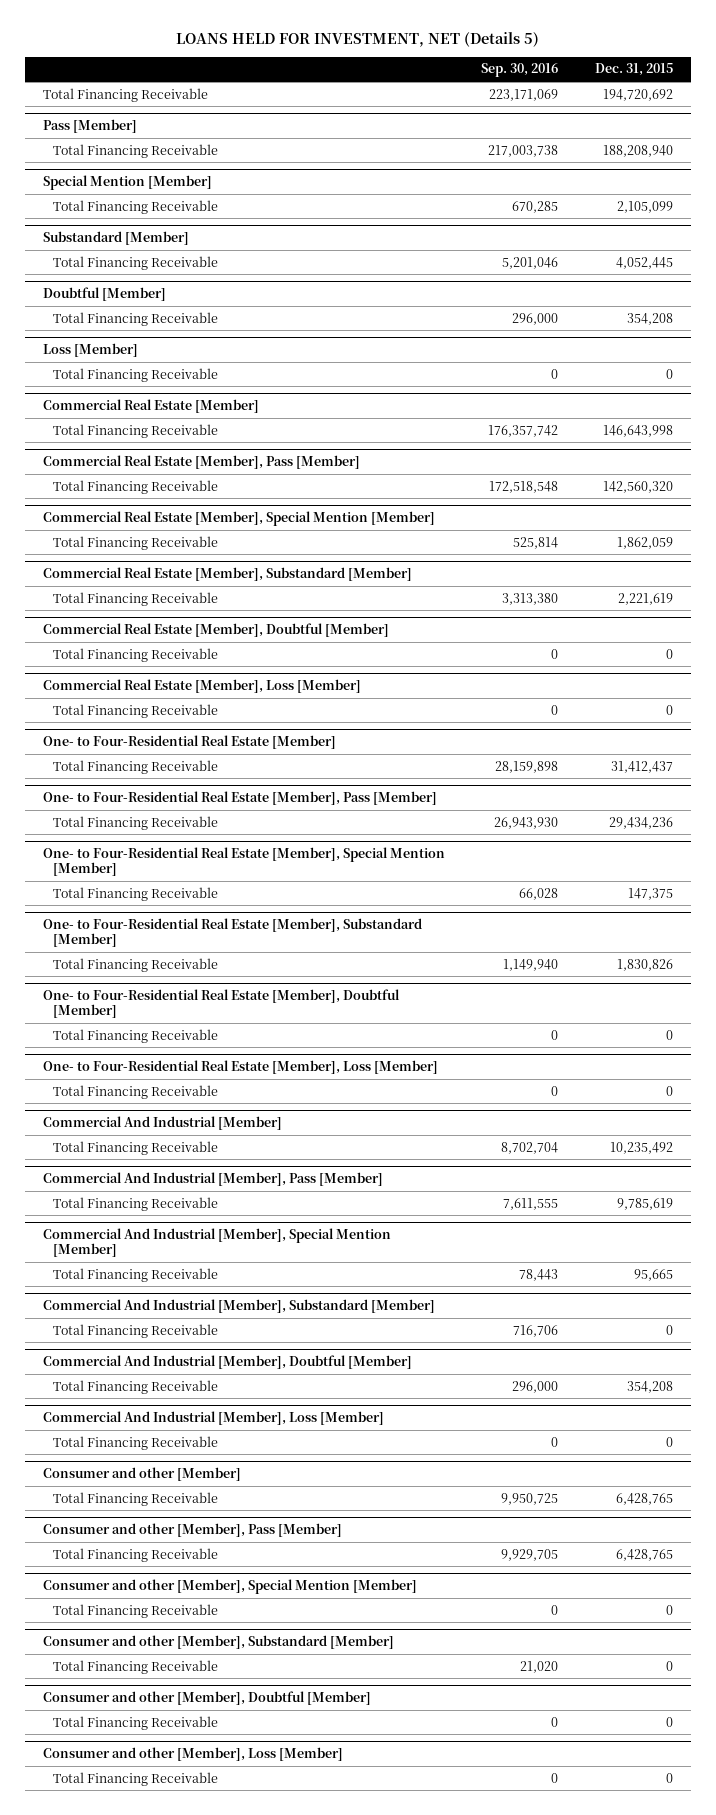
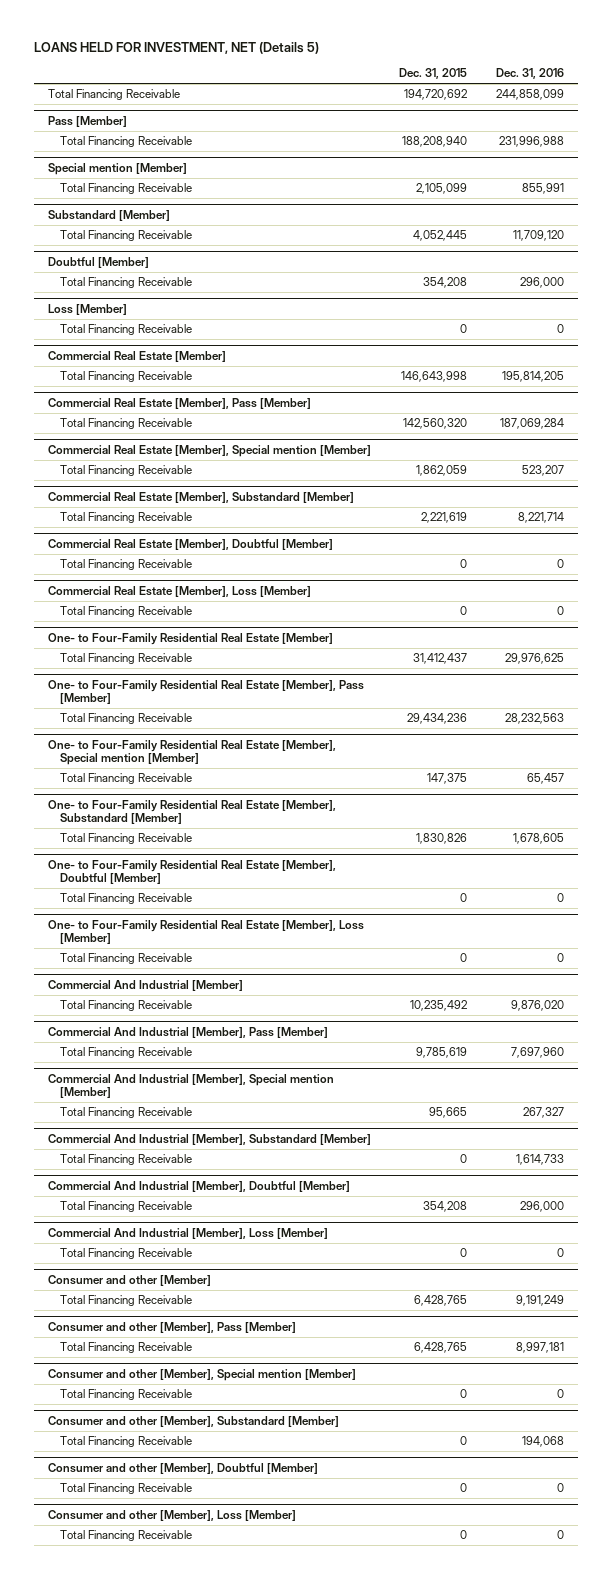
- | Sep. 30, 2016 | Dec. 31, 2015
+ | Dec. 31, 2015 | Dec. 31, 2016
- Special Mention [Member]
+ Special mention [Member]
- Commercial Real Estate [Member], Special Mention [Member]
+ Commercial Real Estate [Member], Special mention [Member]
- One- to Four-Residential Real Estate [Member]
+ One- to Four-Family Residential Real Estate [Member]
- One- to Four-Residential Real Estate [Member], Pass [Member]
+ One- to Four-Family Residential Real Estate [Member], Pass [Member]
- One- to Four-Residential Real Estate [Member], Special Mention [Member]
+ One- to Four-Family Residential Real Estate [Member], Special mention [Member]
- One- to Four-Residential Real Estate [Member], Substandard [Member]
+ One- to Four-Family Residential Real Estate [Member], Substandard [Member]
- One- to Four-Residential Real Estate [Member], Doubtful [Member]
+ One- to Four-Family Residential Real Estate [Member], Doubtful [Member]
- One- to Four-Residential Real Estate [Member], Loss [Member]
+ One- to Four-Family Residential Real Estate [Member], Loss [Member]
- Commercial And Industrial [Member], Special Mention [Member]
+ Commercial And Industrial [Member], Special mention [Member]
- Consumer and other [Member], Special Mention [Member]
+ Consumer and other [Member], Special mention [Member]

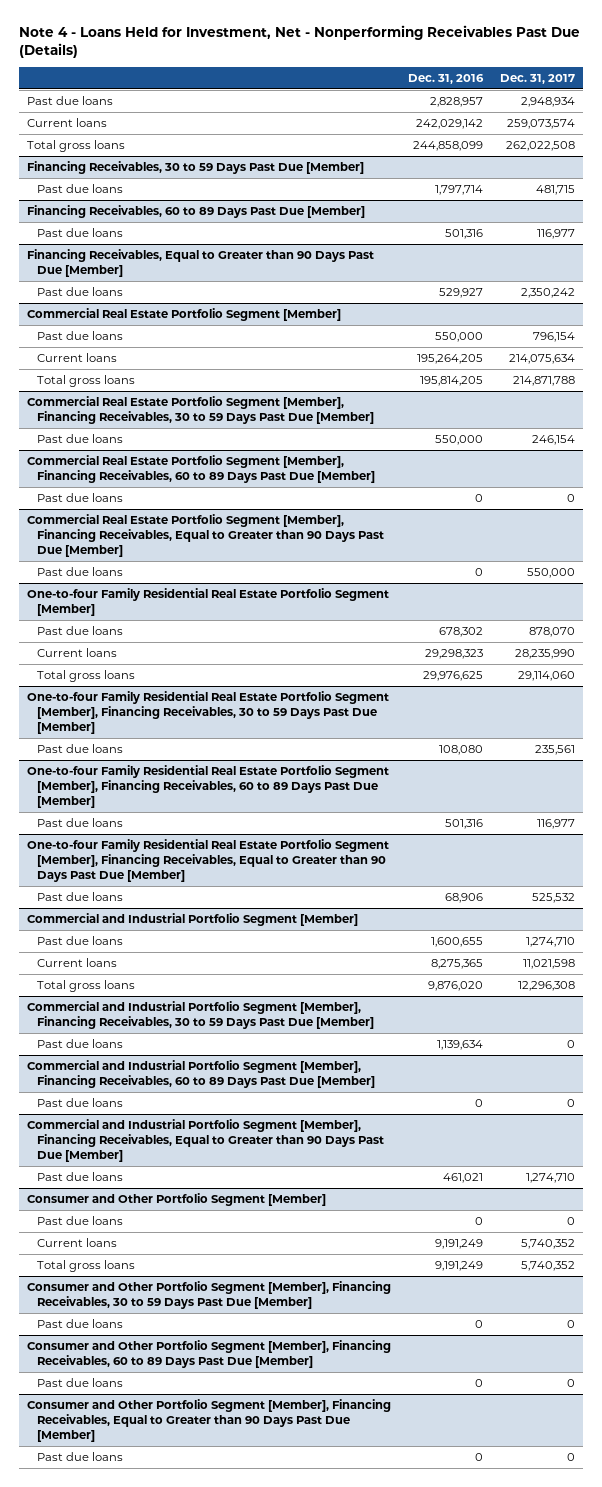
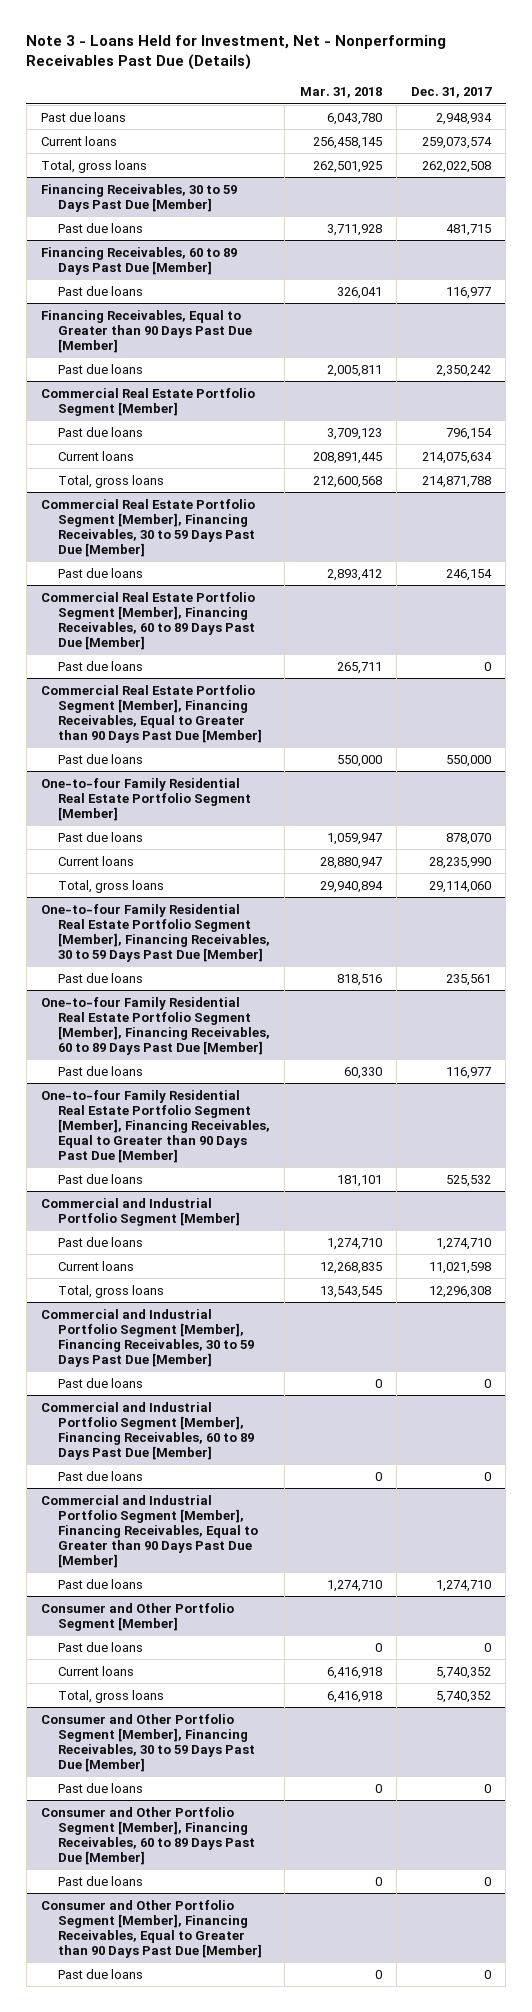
- Note 4 - Loans Held for Investment, Net - Nonperforming Receivables Past Due (Details)
+ Note 3 - Loans Held for Investment, Net - Nonperforming Receivables Past Due (Details)
- | Dec. 31, 2016 | Dec. 31, 2017
+ | Mar. 31, 2018 | Dec. 31, 2017
- Total gross loans | 244,858,099 | 262,022,508
+ Total, gross loans | 262,501,925 | 262,022,508
@ Commercial Real Estate Portfolio Segment [Member]
- Total gross loans | 195,814,205 | 214,871,788
+ Total, gross loans | 212,600,568 | 214,871,788
@ One-to-four Family Residential Real Estate Portfolio Segment [Member]
- Total gross loans | 29,976,625 | 29,114,060
+ Total, gross loans | 29,940,894 | 29,114,060
@ Commercial and Industrial Portfolio Segment [Member]
- Total gross loans | 9,876,020 | 12,296,308
+ Total, gross loans | 13,543,545 | 12,296,308
@ Consumer and Other Portfolio Segment [Member]
- Total gross loans | 9,191,249 | 5,740,352
+ Total, gross loans | 6,416,918 | 5,740,352

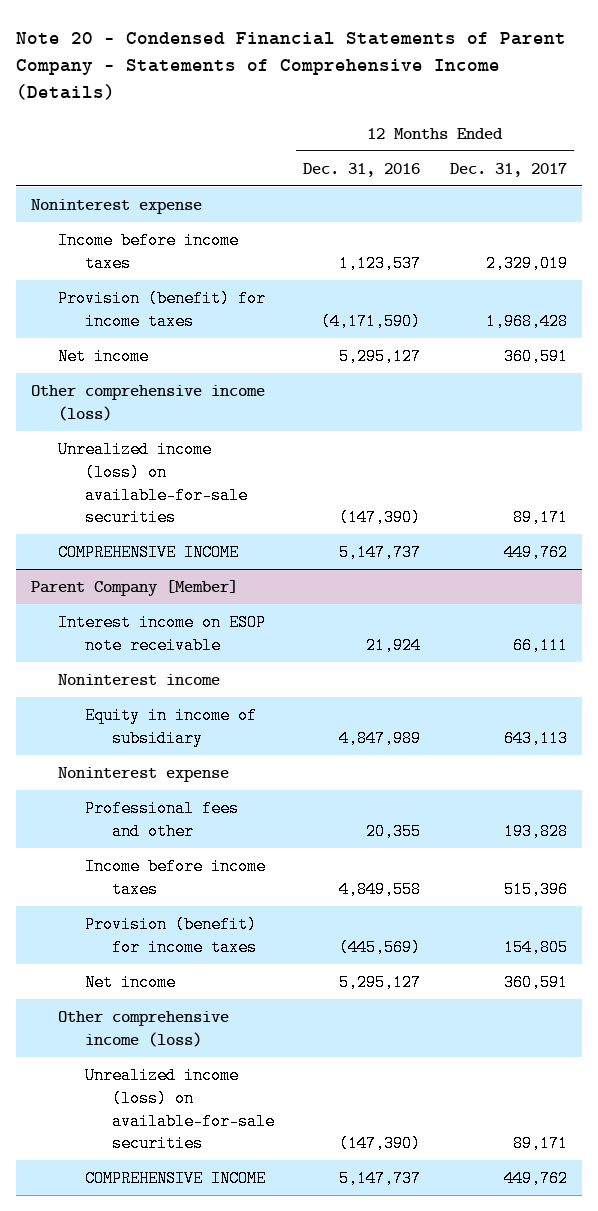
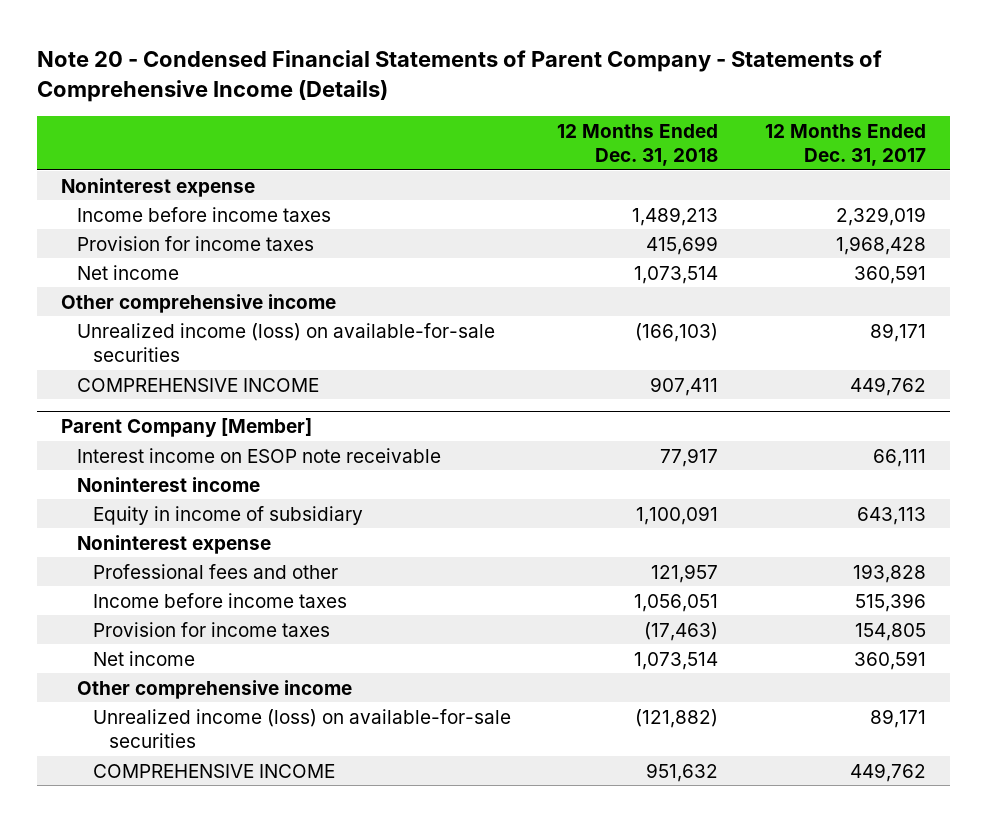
- | 12 Months Ended Dec. 31, 2016 | 12 Months Ended Dec. 31, 2017
+ | 12 Months Ended Dec. 31, 2018 | 12 Months Ended Dec. 31, 2017
- Provision (benefit) for income taxes | (4,171,590) | 1,968,428
+ Provision for income taxes | 415,699 | 1,968,428
- Other comprehensive income (loss)
+ Other comprehensive income
@ Parent Company [Member]
- Provision (benefit) for income taxes | (445,569) | 154,805
+ Provision for income taxes | (17,463) | 154,805
- Other comprehensive income (loss)
+ Other comprehensive income

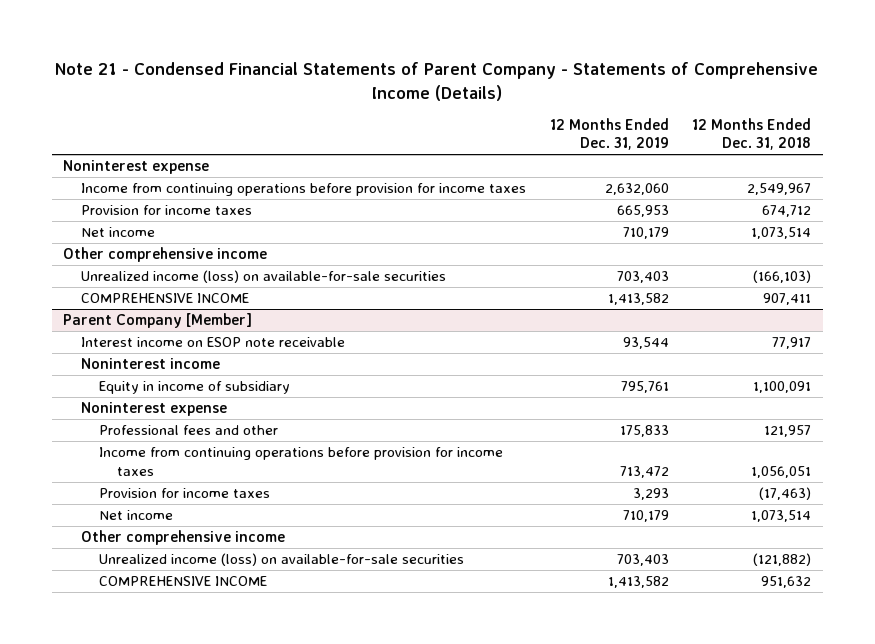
- Note 20 - Condensed Financial Statements of Parent Company - Statements of Comprehensive Income (Details)
+ Note 21 - Condensed Financial Statements of Parent Company - Statements of Comprehensive Income (Details)
- | 12 Months Ended Dec. 31, 2018 | 12 Months Ended Dec. 31, 2017
+ | 12 Months Ended Dec. 31, 2019 | 12 Months Ended Dec. 31, 2018
- Income before income taxes | 1,489,213 | 2,329,019
- Provision for income taxes | 415,699 | 1,968,428
+ Income from continuing operations before provision for income taxes | 2,632,060 | 2,549,967
+ Provision for income taxes | 665,953 | 674,712
@ Parent Company [Member]
- Income before income taxes | 1,056,051 | 515,396
+ Income from continuing operations before provision for income taxes | 713,472 | 1,056,051

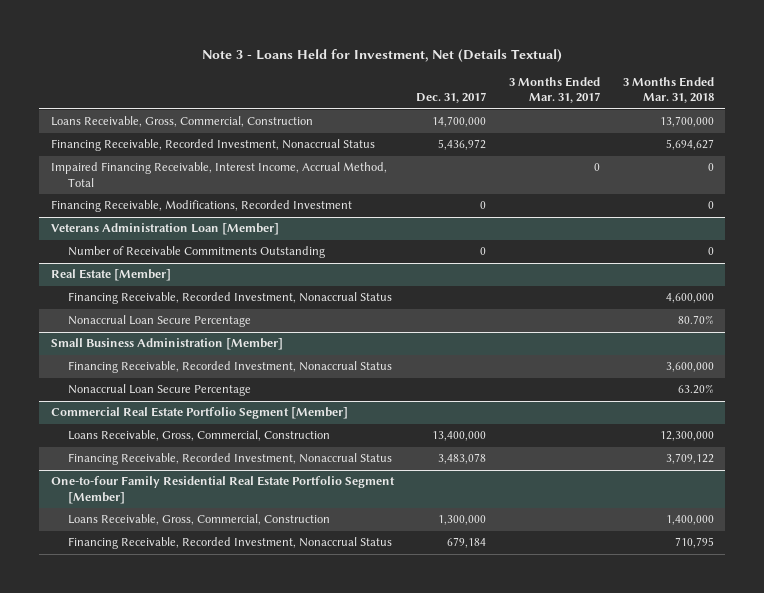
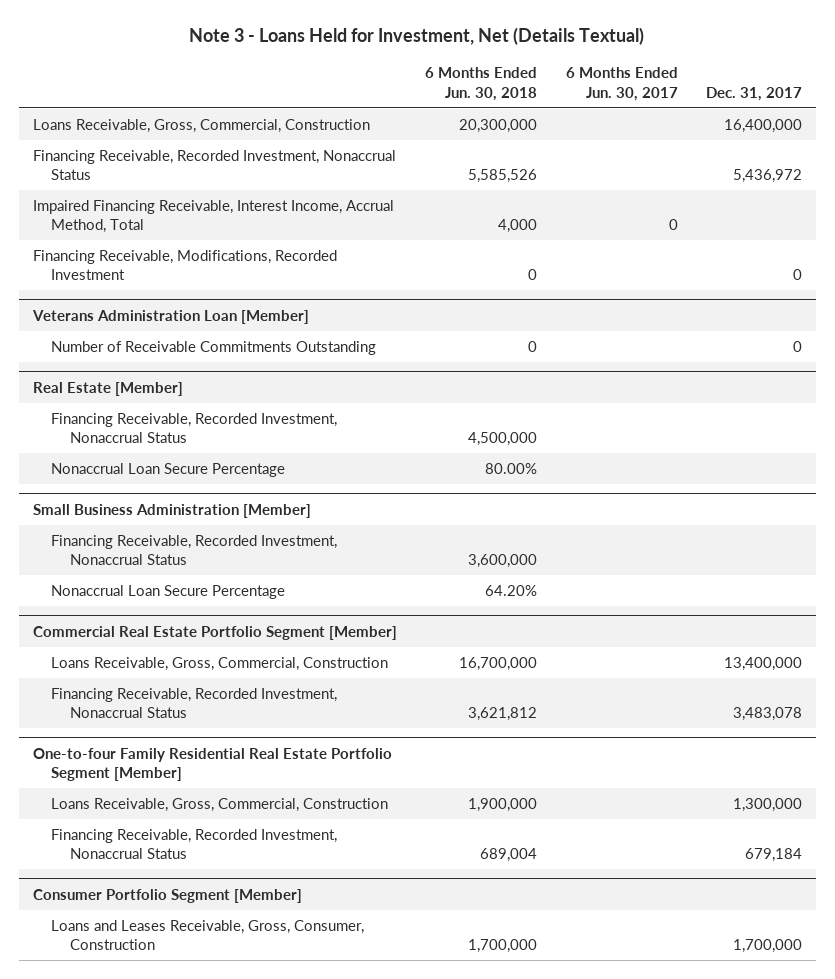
- | Dec. 31, 2017 | 3 Months Ended Mar. 31, 2017 | 3 Months Ended Mar. 31, 2018
+ | 6 Months Ended Jun. 30, 2018 | 6 Months Ended Jun. 30, 2017 | Dec. 31, 2017
- Loans Receivable, Gross, Commercial, Construction | 14,700,000 | | 13,700,000
+ Loans Receivable, Gross, Commercial, Construction | 20,300,000 | | 16,400,000
+ Consumer Portfolio Segment [Member]
+ Loans and Leases Receivable, Gross, Consumer, Construction | 1,700,000 | | 1,700,000

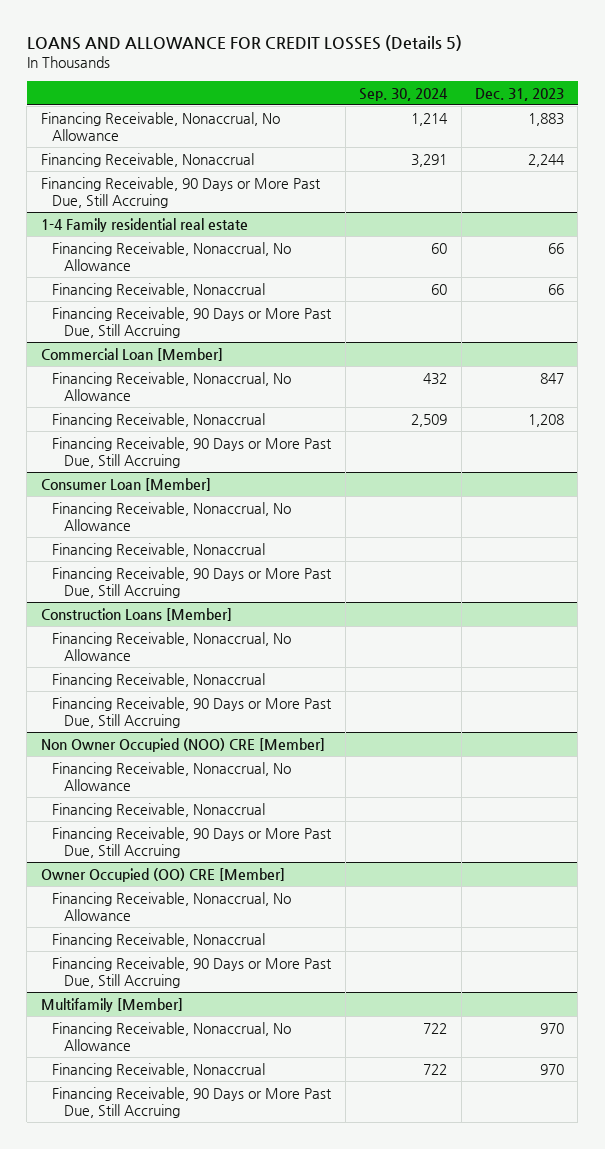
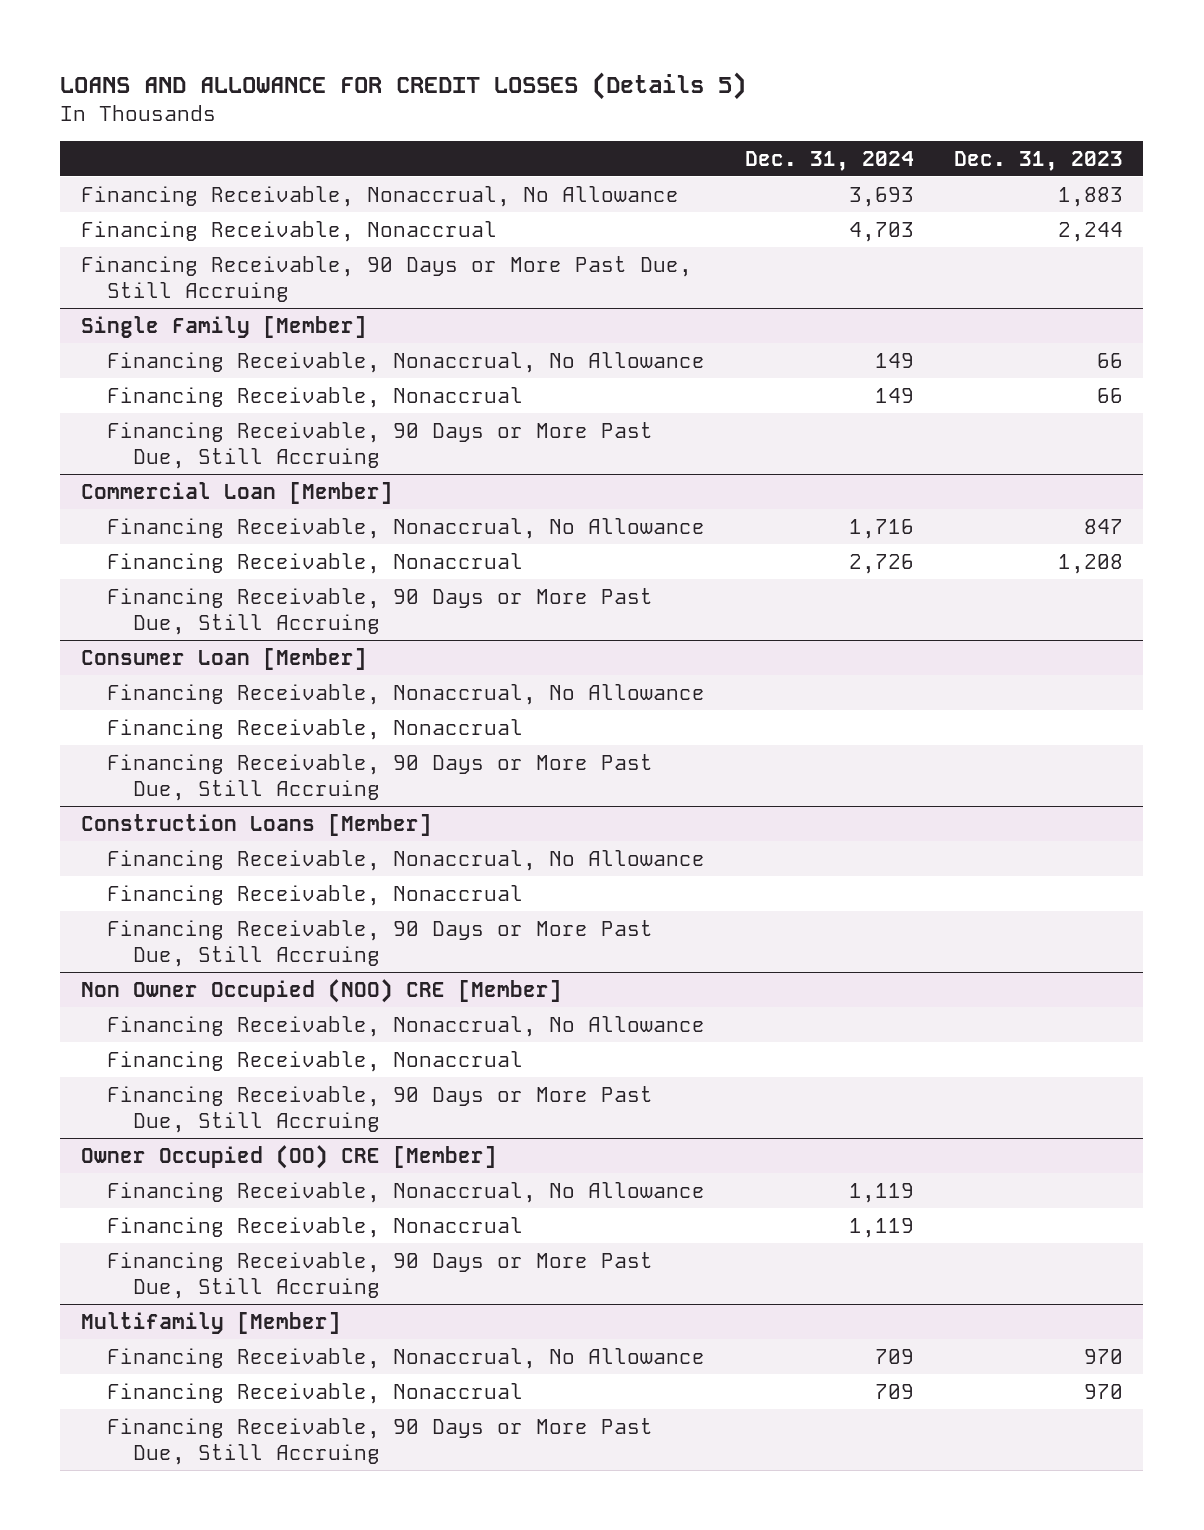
- | Sep. 30, 2024 | Dec. 31, 2023
+ | Dec. 31, 2024 | Dec. 31, 2023
- 1-4 Family residential real estate
+ Single Family [Member]

